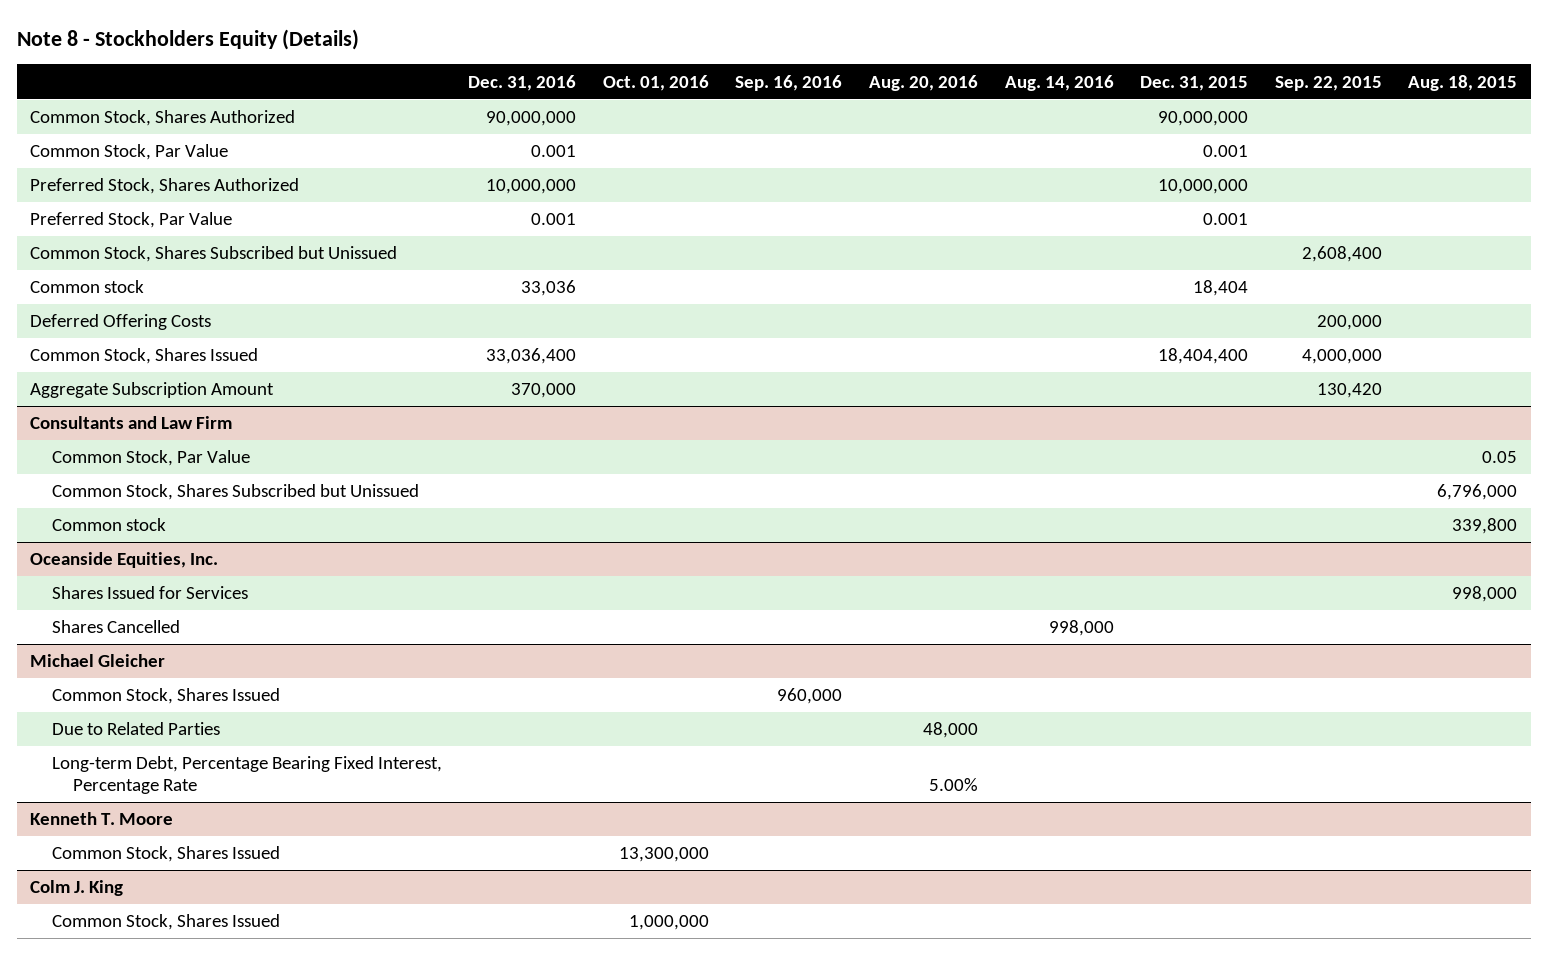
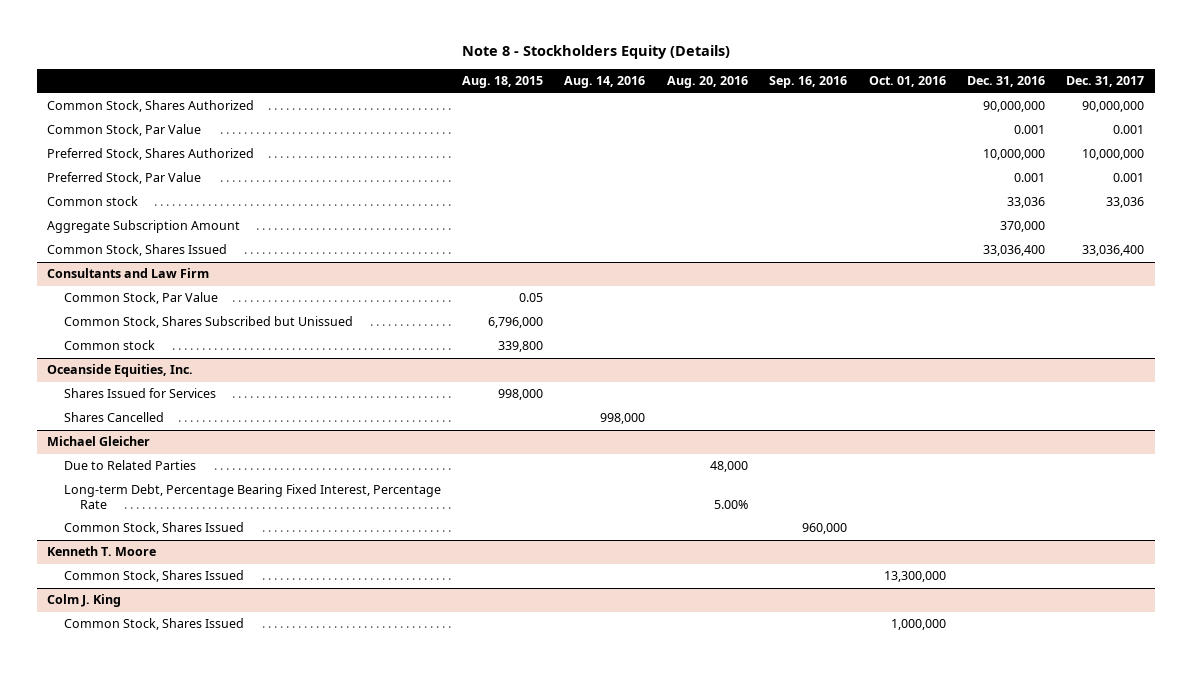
- | Dec. 31, 2016 | Oct. 01, 2016 | Sep. 16, 2016 | Aug. 20, 2016 | Aug. 14, 2016 | Dec. 31, 2015 | Sep. 22, 2015 | Aug. 18, 2015
+ | Aug. 18, 2015 | Aug. 14, 2016 | Aug. 20, 2016 | Sep. 16, 2016 | Oct. 01, 2016 | Dec. 31, 2016 | Dec. 31, 2017
- Common Stock, Shares Subscribed but Unissued | | | | | | | 2,608,400 |
- Deferred Offering Costs | | | | | | | 200,000 |
moved down: Common Stock, Shares Issued | | | | | | 33,036,400 | 33,036,400
@ Michael Gleicher
moved down: Common Stock, Shares Issued | | | | 960,000 | | |

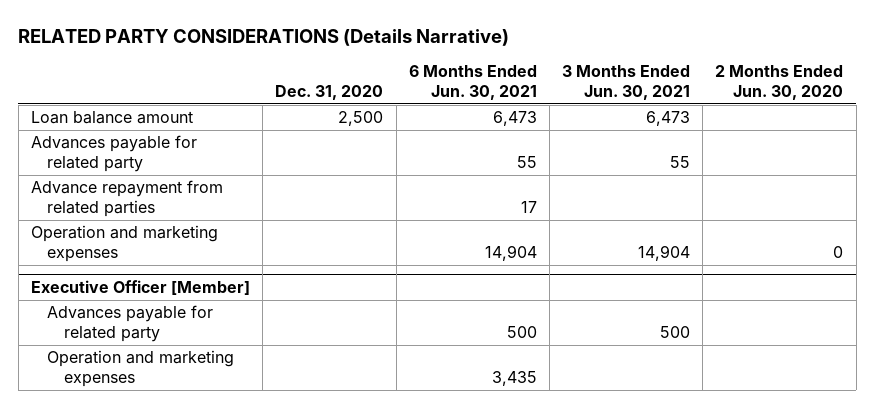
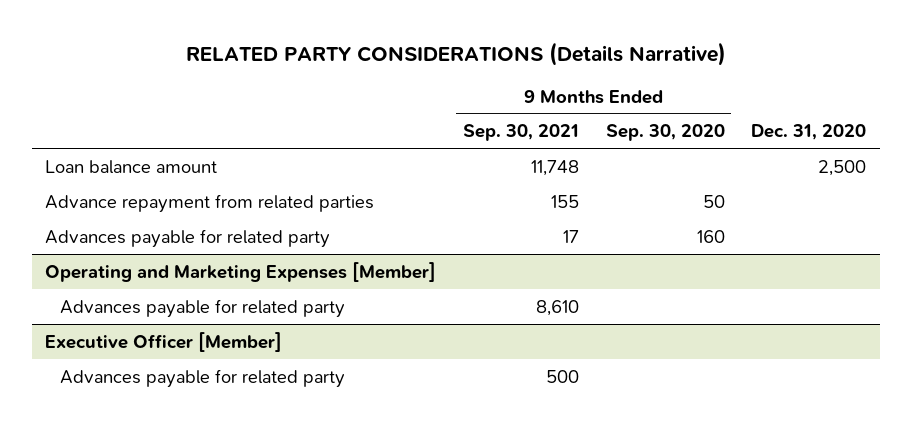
- | Dec. 31, 2020 | 6 Months Ended Jun. 30, 2021 | 3 Months Ended Jun. 30, 2021 | 2 Months Ended Jun. 30, 2020
+ | 9 Months Ended Sep. 30, 2021 | 9 Months Ended Sep. 30, 2020 | Dec. 31, 2020
- Operation and marketing expenses | | 14,904 | 14,904 | 0
moved down: Advances payable for related party | 17 | 160 |
+ Operating and Marketing Expenses [Member]
+ Advances payable for related party | 8,610 | |
@ Executive Officer [Member]
- Operation and marketing expenses | | 3,435 | |

